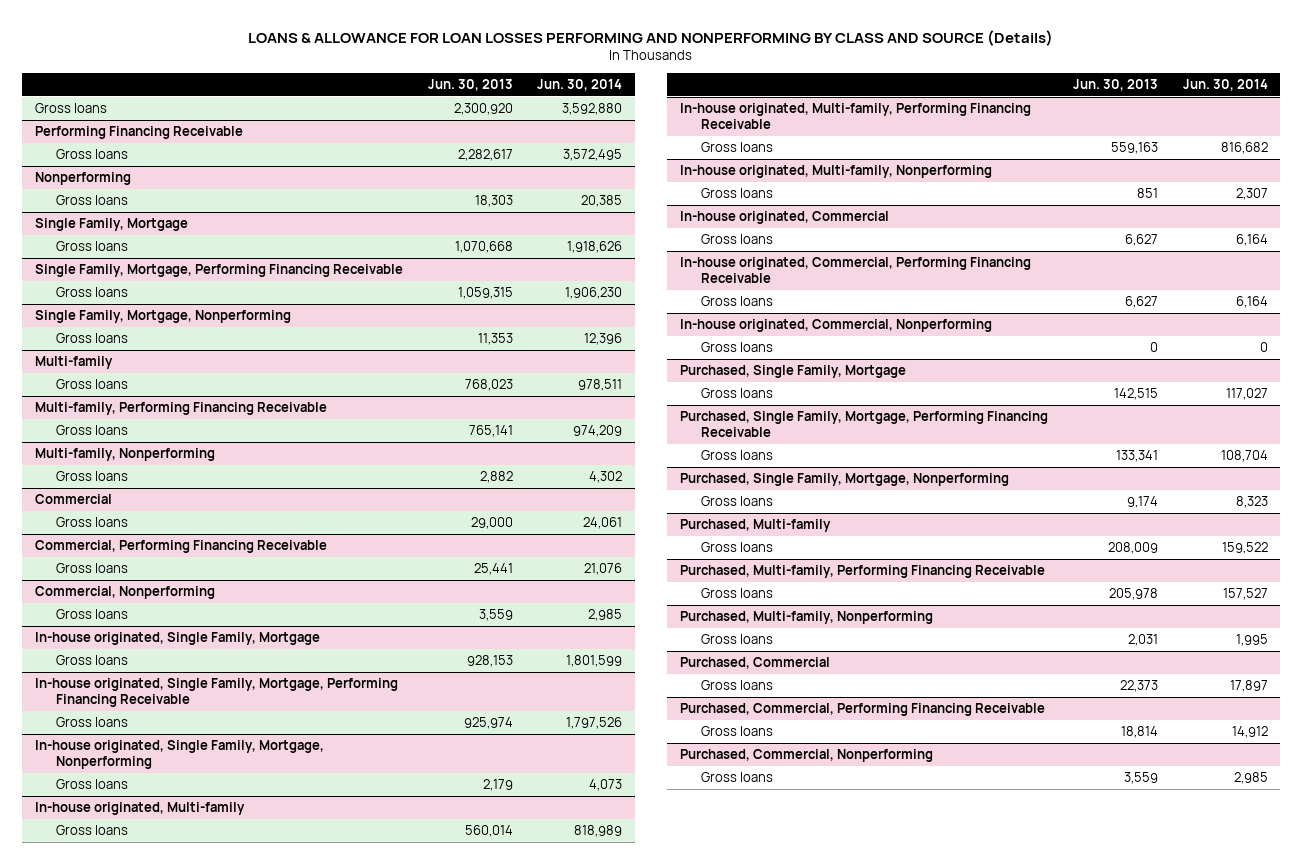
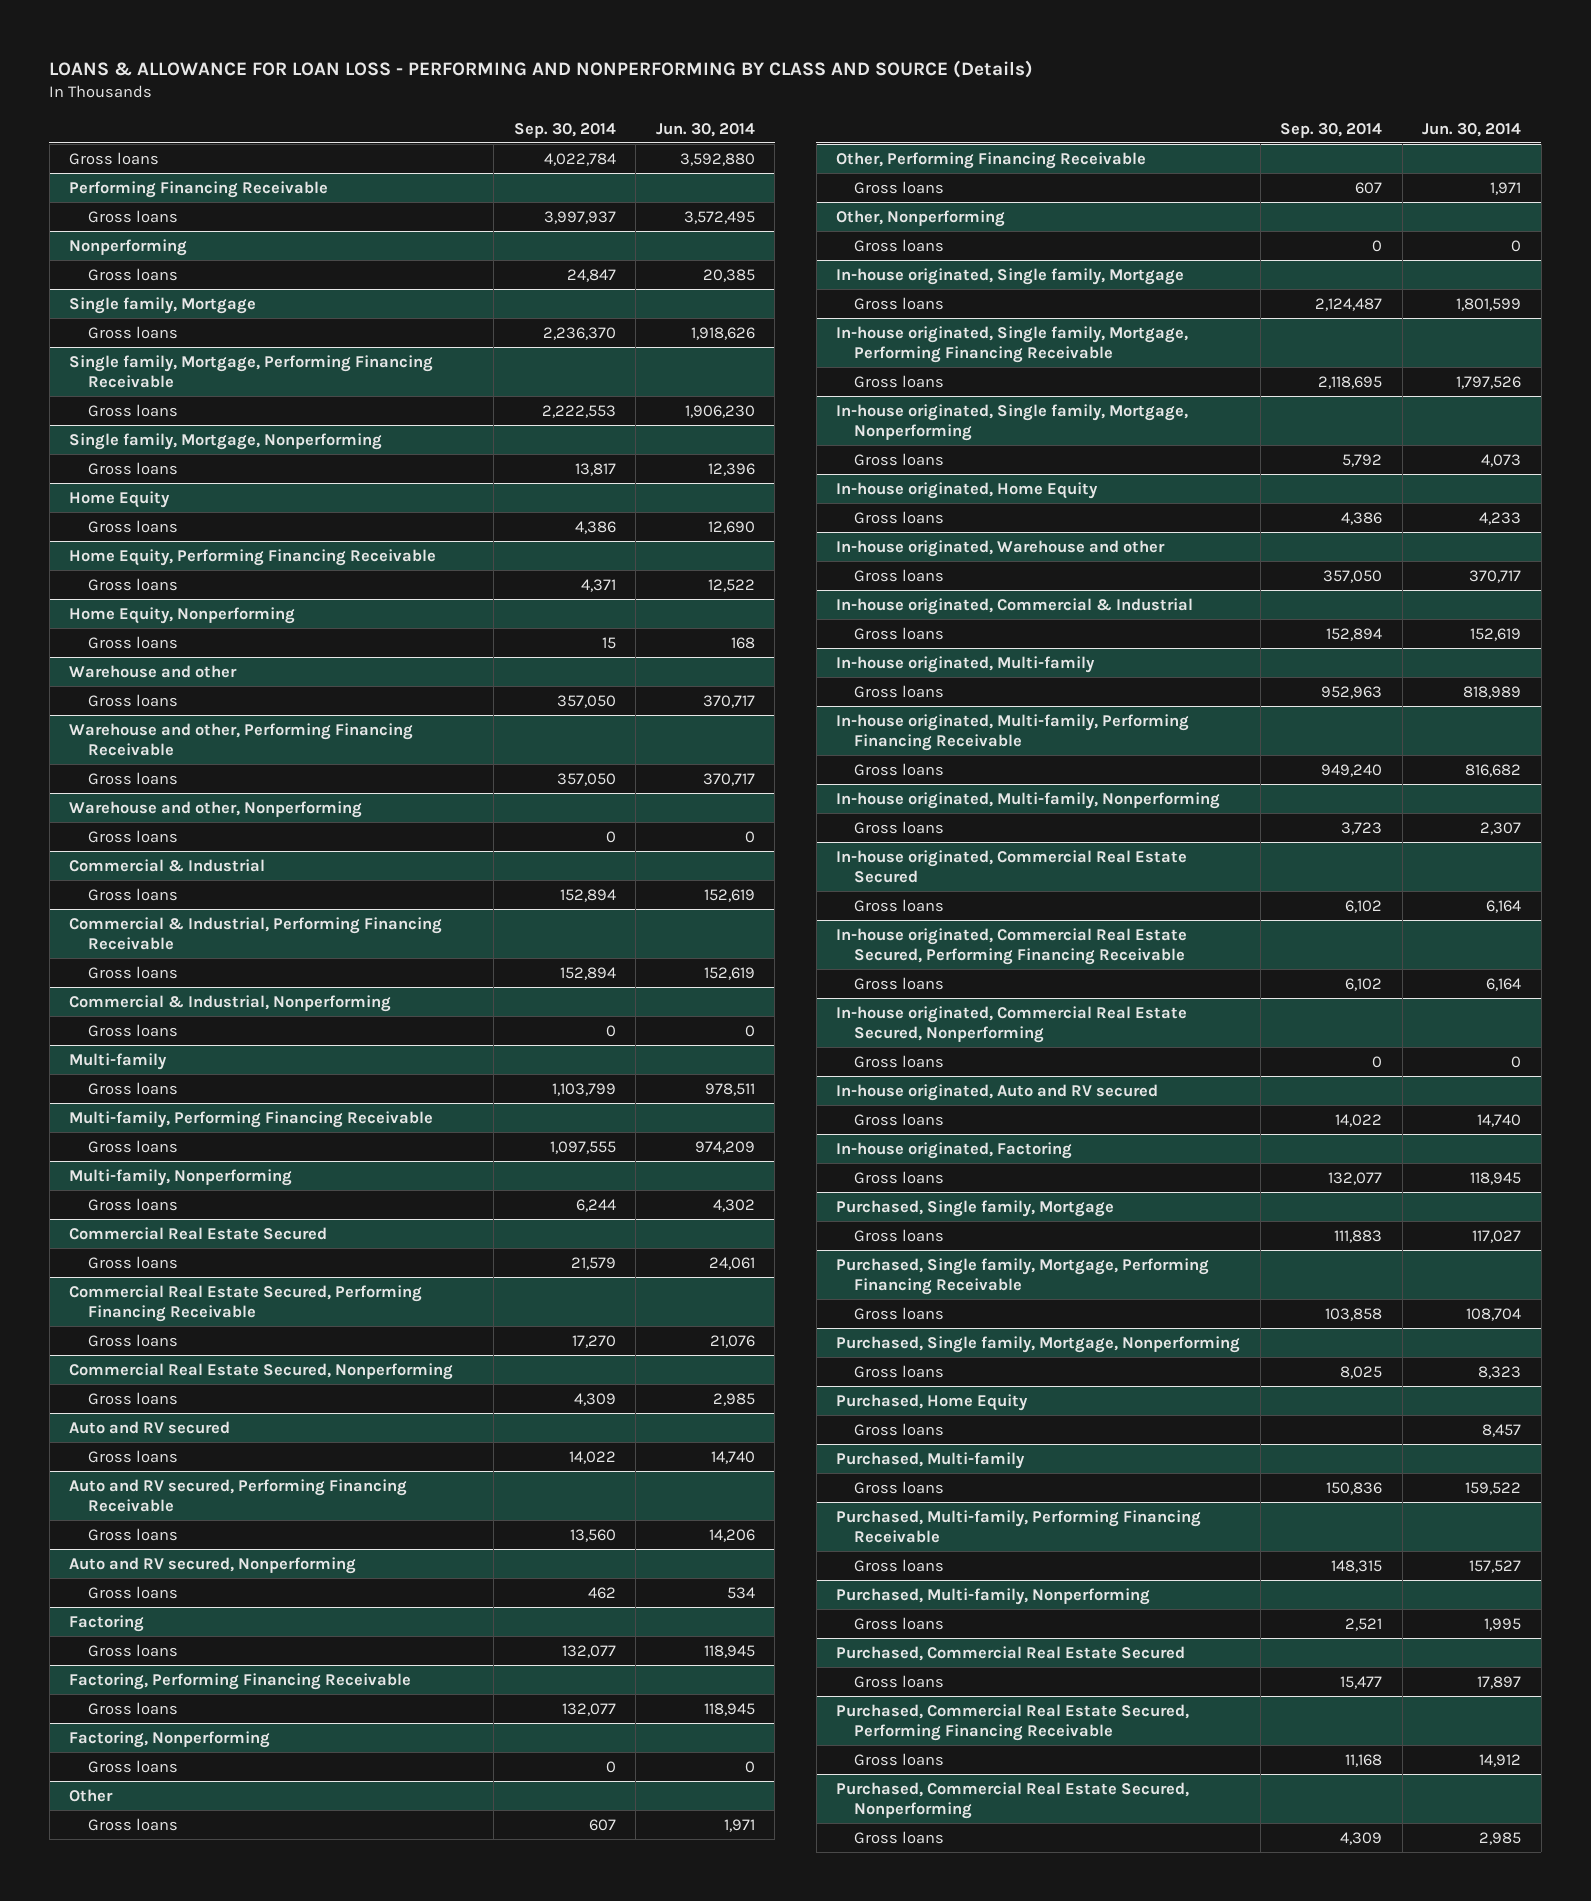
- LOANS & ALLOWANCE FOR LOAN LOSSES PERFORMING AND NONPERFORMING BY CLASS AND SOURCE (Details)
+ LOANS & ALLOWANCE FOR LOAN LOSS - PERFORMING AND NONPERFORMING BY CLASS AND SOURCE (Details)
- | Jun. 30, 2013 | Jun. 30, 2014
+ | Sep. 30, 2014 | Jun. 30, 2014
- Single Family, Mortgage
+ Single family, Mortgage
- Single Family, Mortgage, Performing Financing Receivable
+ Single family, Mortgage, Performing Financing Receivable
- Single Family, Mortgage, Nonperforming
+ Single family, Mortgage, Nonperforming
+ Home Equity
+ Gross loans | 4,386 | 12,690
+ Home Equity, Performing Financing Receivable
+ Gross loans | 4,371 | 12,522
+ Home Equity, Nonperforming
+ Gross loans | 15 | 168
+ Warehouse and other
+ Gross loans | 357,050 | 370,717
+ Warehouse and other, Performing Financing Receivable
+ Gross loans | 357,050 | 370,717
+ Warehouse and other, Nonperforming
+ Gross loans | 0 | 0
+ Commercial & Industrial
+ Gross loans | 152,894 | 152,619
+ Commercial & Industrial, Performing Financing Receivable
+ Gross loans | 152,894 | 152,619
+ Commercial & Industrial, Nonperforming
+ Gross loans | 0 | 0
- Commercial
+ Commercial Real Estate Secured
- Commercial, Performing Financing Receivable
+ Commercial Real Estate Secured, Performing Financing Receivable
- Commercial, Nonperforming
+ Commercial Real Estate Secured, Nonperforming
- In-house originated, Single Family, Mortgage
+ Auto and RV secured
+ Gross loans | 14,022 | 14,740
+ Auto and RV secured, Performing Financing Receivable
+ Gross loans | 13,560 | 14,206
+ Auto and RV secured, Nonperforming
+ Gross loans | 462 | 534
+ Factoring
+ Gross loans | 132,077 | 118,945
+ Factoring, Performing Financing Receivable
+ Gross loans | 132,077 | 118,945
+ Factoring, Nonperforming
+ Gross loans | 0 | 0
+ Other
+ Gross loans | 607 | 1,971
+ Other, Performing Financing Receivable
+ Gross loans | 607 | 1,971
+ Other, Nonperforming
+ Gross loans | 0 | 0
+ In-house originated, Single family, Mortgage
- In-house originated, Single Family, Mortgage, Performing Financing Receivable
+ In-house originated, Single family, Mortgage, Performing Financing Receivable
- In-house originated, Single Family, Mortgage, Nonperforming
+ In-house originated, Single family, Mortgage, Nonperforming
+ In-house originated, Home Equity
+ Gross loans | 4,386 | 4,233
+ In-house originated, Warehouse and other
+ Gross loans | 357,050 | 370,717
+ In-house originated, Commercial & Industrial
+ Gross loans | 152,894 | 152,619
- In-house originated, Commercial
+ In-house originated, Commercial Real Estate Secured
- In-house originated, Commercial, Performing Financing Receivable
+ In-house originated, Commercial Real Estate Secured, Performing Financing Receivable
- In-house originated, Commercial, Nonperforming
+ In-house originated, Commercial Real Estate Secured, Nonperforming
- Purchased, Single Family, Mortgage
+ In-house originated, Auto and RV secured
+ Gross loans | 14,022 | 14,740
+ In-house originated, Factoring
+ Gross loans | 132,077 | 118,945
+ Purchased, Single family, Mortgage
- Purchased, Single Family, Mortgage, Performing Financing Receivable
+ Purchased, Single family, Mortgage, Performing Financing Receivable
- Purchased, Single Family, Mortgage, Nonperforming
+ Purchased, Single family, Mortgage, Nonperforming
+ Purchased, Home Equity
+ Gross loans | | 8,457
- Purchased, Commercial
+ Purchased, Commercial Real Estate Secured
- Purchased, Commercial, Performing Financing Receivable
+ Purchased, Commercial Real Estate Secured, Performing Financing Receivable
- Purchased, Commercial, Nonperforming
+ Purchased, Commercial Real Estate Secured, Nonperforming

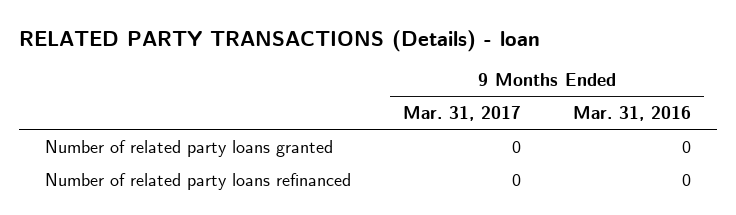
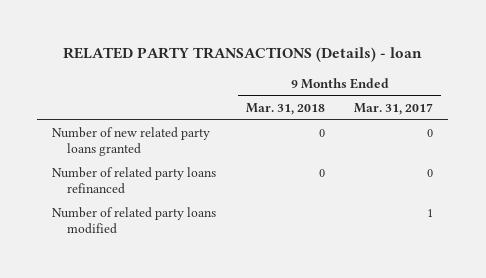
- | 9 Months Ended Mar. 31, 2017 | 9 Months Ended Mar. 31, 2016
+ | 9 Months Ended Mar. 31, 2018 | 9 Months Ended Mar. 31, 2017
- Number of related party loans granted | 0 | 0
+ Number of new related party loans granted | 0 | 0
+ Number of related party loans modified | | 1

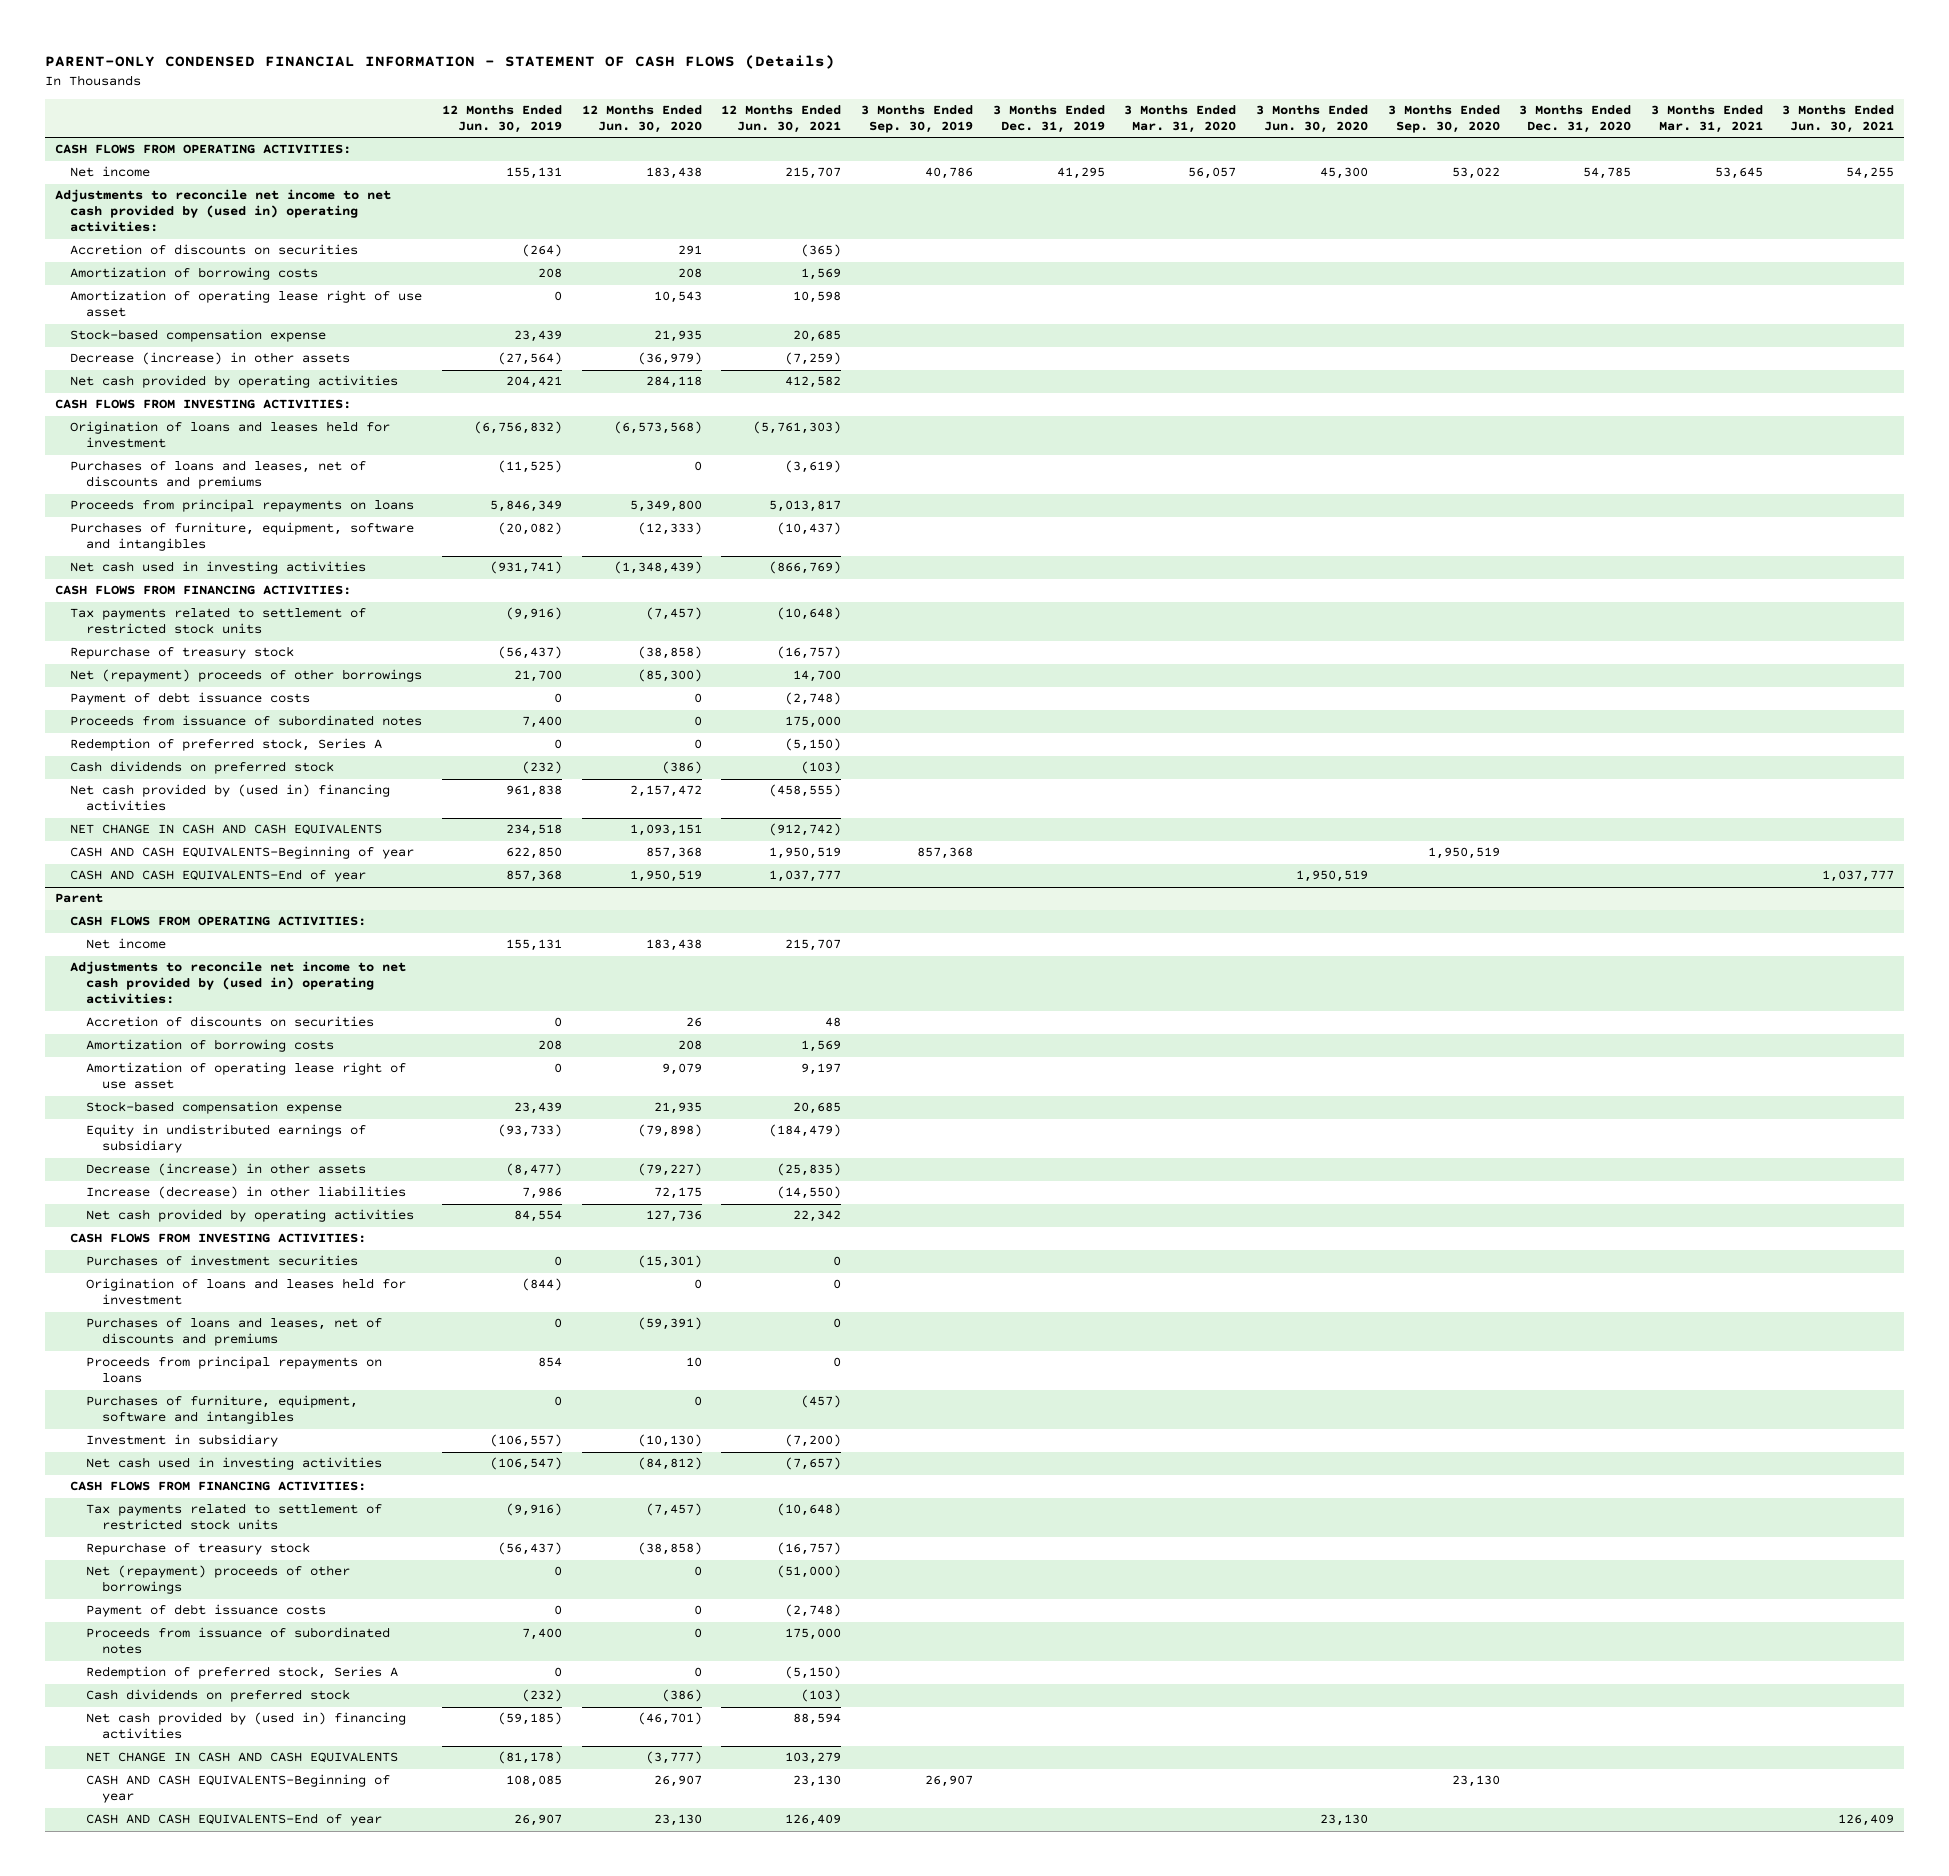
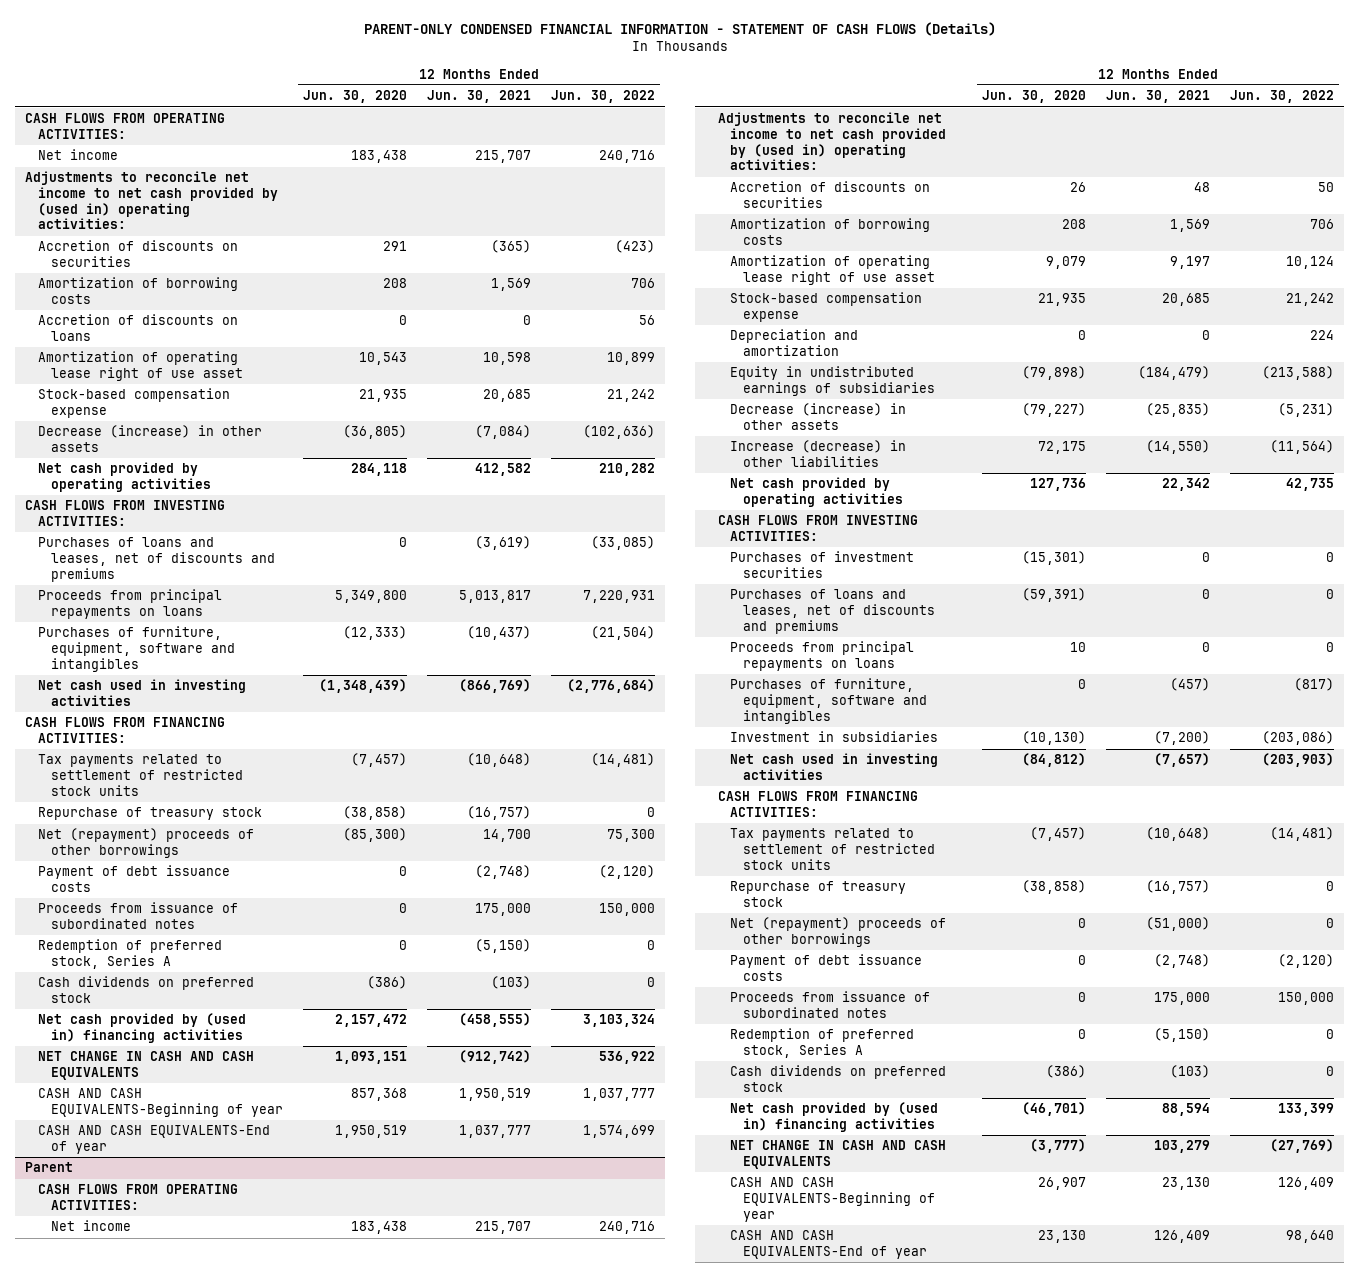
- | 12 Months Ended Jun. 30, 2019 | 12 Months Ended Jun. 30, 2020 | 12 Months Ended Jun. 30, 2021 | 3 Months Ended Sep. 30, 2019 | 3 Months Ended Dec. 31, 2019 | 3 Months Ended Mar. 31, 2020 | 3 Months Ended Jun. 30, 2020 | 3 Months Ended Sep. 30, 2020 | 3 Months Ended Dec. 31, 2020 | 3 Months Ended Mar. 31, 2021 | 3 Months Ended Jun. 30, 2021
+ | 12 Months Ended Jun. 30, 2020 | 12 Months Ended Jun. 30, 2021 | 12 Months Ended Jun. 30, 2022
+ Accretion of discounts on loans | 0 | 0 | 56
- Decrease (increase) in other assets | (27,564) | (36,979) | (7,259) | | | | | | | |
+ Decrease (increase) in other assets | (36,805) | (7,084) | (102,636)
- Origination of loans and leases held for investment | (6,756,832) | (6,573,568) | (5,761,303) | | | | | | | |
@ Parent
- Equity in undistributed earnings of subsidiary | (93,733) | (79,898) | (184,479) | | | | | | | |
+ Depreciation and amortization | 0 | 0 | 224
+ Equity in undistributed earnings of subsidiaries | (79,898) | (184,479) | (213,588)
- Origination of loans and leases held for investment | (844) | 0 | 0 | | | | | | | |
- Investment in subsidiary | (106,557) | (10,130) | (7,200) | | | | | | | |
+ Investment in subsidiaries | (10,130) | (7,200) | (203,086)

